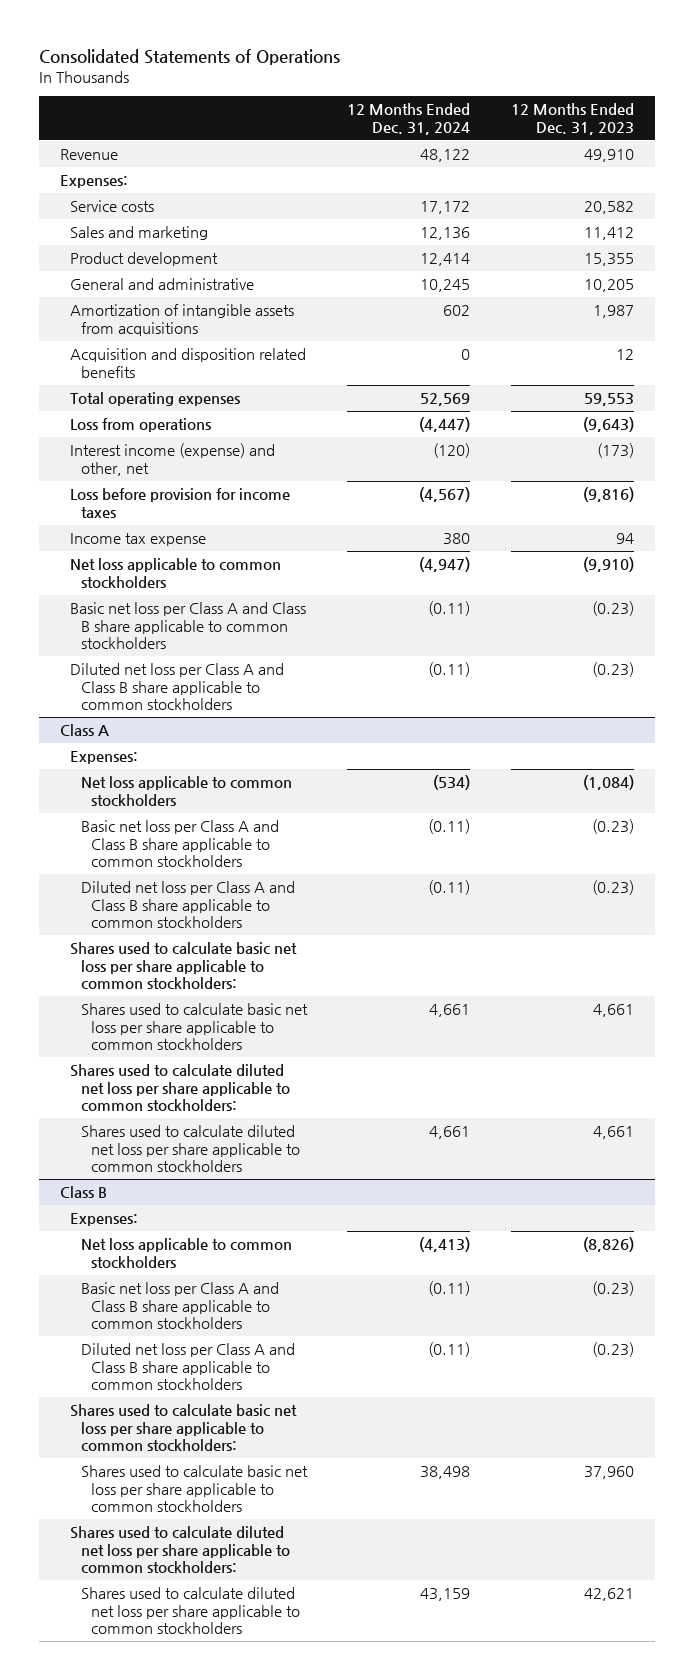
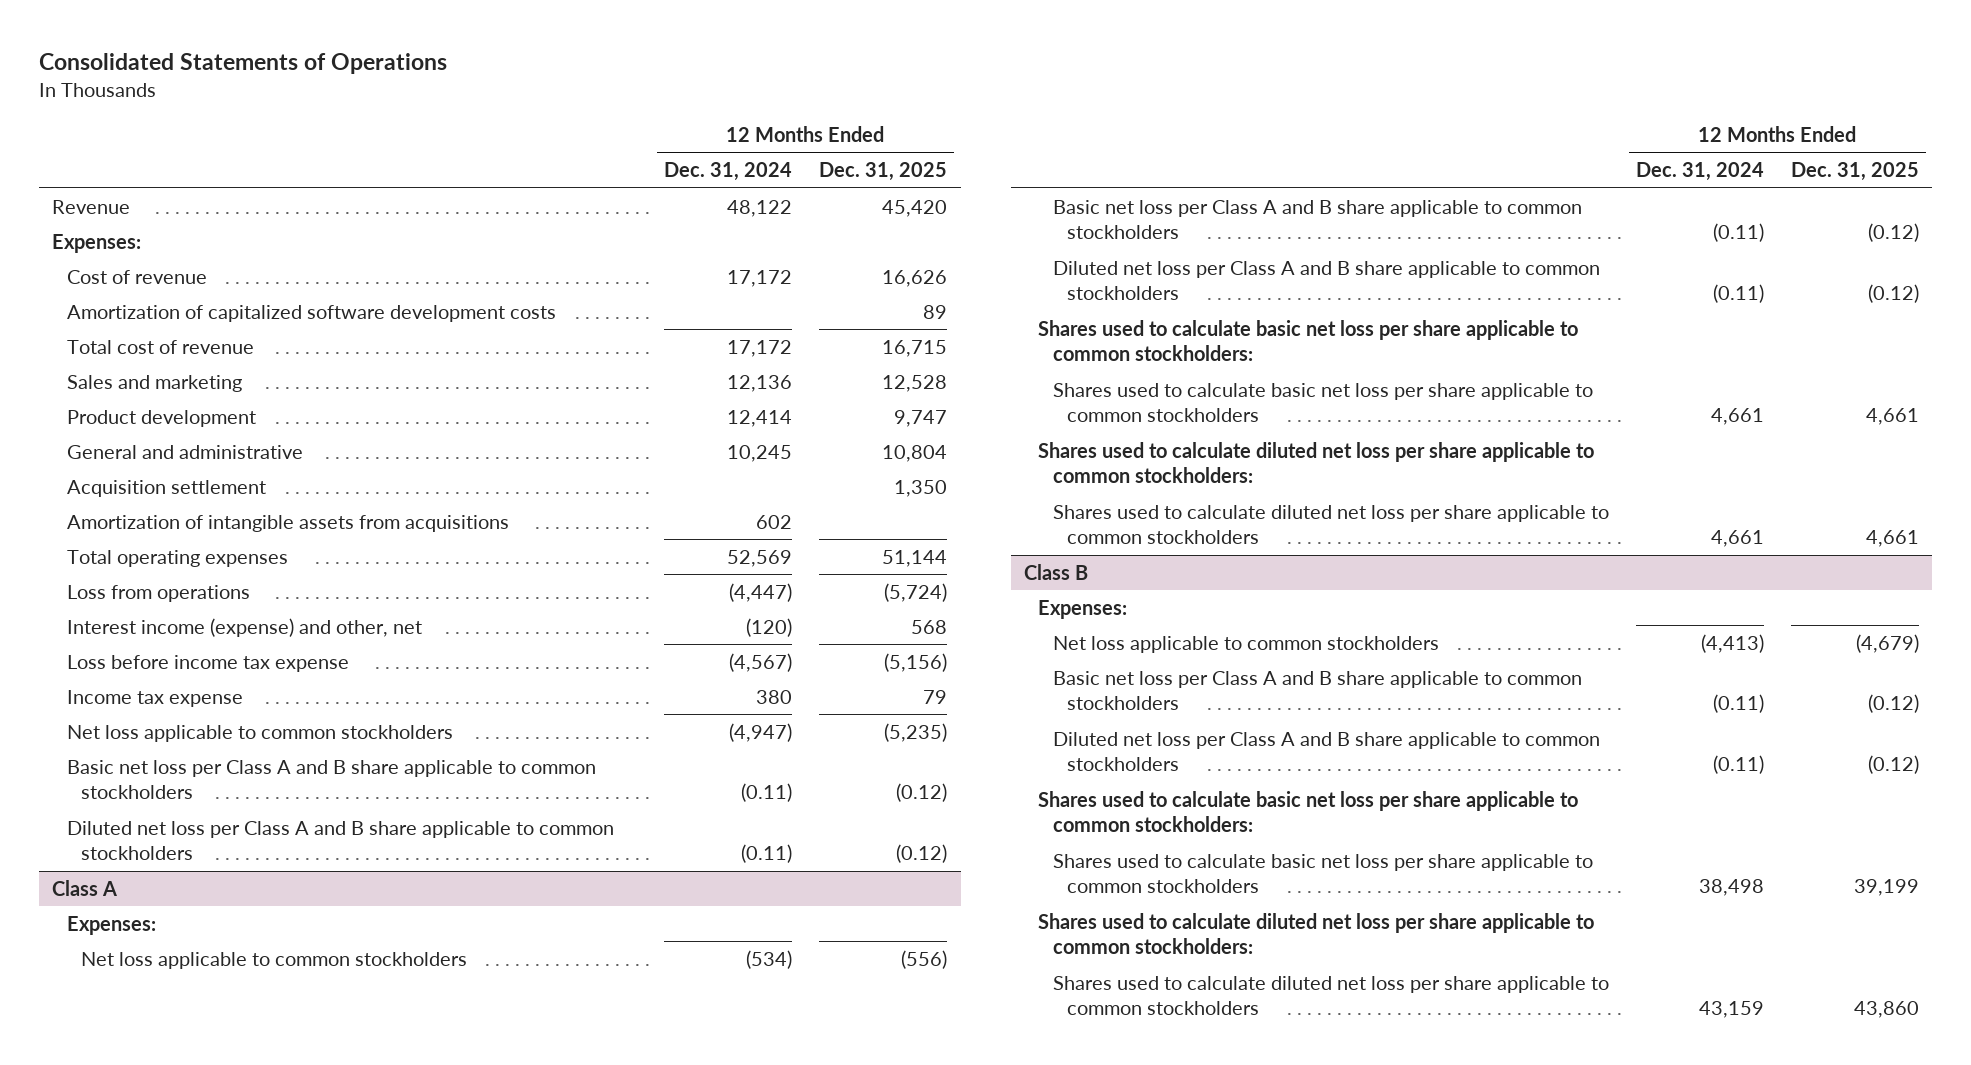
- | 12 Months Ended Dec. 31, 2024 | 12 Months Ended Dec. 31, 2023
+ | 12 Months Ended Dec. 31, 2024 | 12 Months Ended Dec. 31, 2025
- Service costs | 17,172 | 20,582
+ Cost of revenue | 17,172 | 16,626
+ Amortization of capitalized software development costs | | 89
+ Total cost of revenue | 17,172 | 16,715
+ Acquisition settlement | | 1,350
- Acquisition and disposition related benefits | 0 | 12
- Loss before provision for income taxes | (4,567) | (9,816)
+ Loss before income tax expense | (4,567) | (5,156)
- Basic net loss per Class A and Class B share applicable to common stockholders | (0.11) | (0.23)
- Diluted net loss per Class A and Class B share applicable to common stockholders | (0.11) | (0.23)
+ Basic net loss per Class A and B share applicable to common stockholders | (0.11) | (0.12)
+ Diluted net loss per Class A and B share applicable to common stockholders | (0.11) | (0.12)
@ Class A
- Basic net loss per Class A and Class B share applicable to common stockholders | (0.11) | (0.23)
- Diluted net loss per Class A and Class B share applicable to common stockholders | (0.11) | (0.23)
+ Basic net loss per Class A and B share applicable to common stockholders | (0.11) | (0.12)
+ Diluted net loss per Class A and B share applicable to common stockholders | (0.11) | (0.12)
@ Class B
- Basic net loss per Class A and Class B share applicable to common stockholders | (0.11) | (0.23)
- Diluted net loss per Class A and Class B share applicable to common stockholders | (0.11) | (0.23)
+ Basic net loss per Class A and B share applicable to common stockholders | (0.11) | (0.12)
+ Diluted net loss per Class A and B share applicable to common stockholders | (0.11) | (0.12)

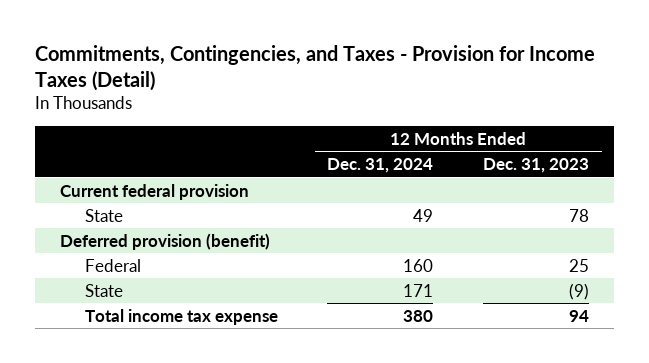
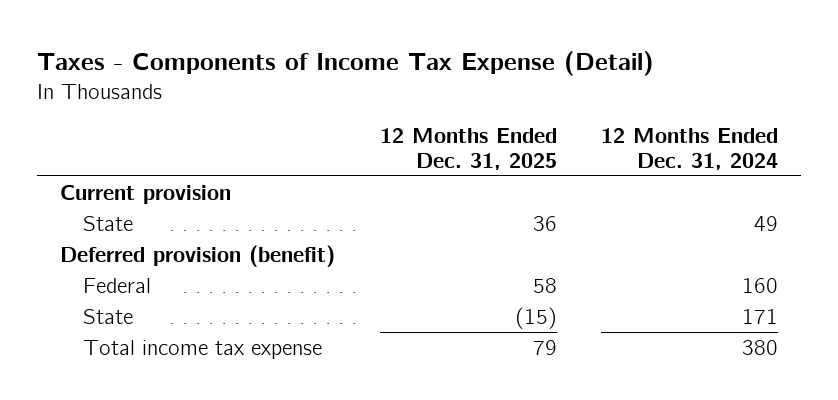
- Commitments, Contingencies, and Taxes - Provision for Income Taxes (Detail)
+ Taxes - Components of Income Tax Expense (Detail)
- | 12 Months Ended Dec. 31, 2024 | 12 Months Ended Dec. 31, 2023
+ | 12 Months Ended Dec. 31, 2025 | 12 Months Ended Dec. 31, 2024
- Current federal provision
+ Current provision

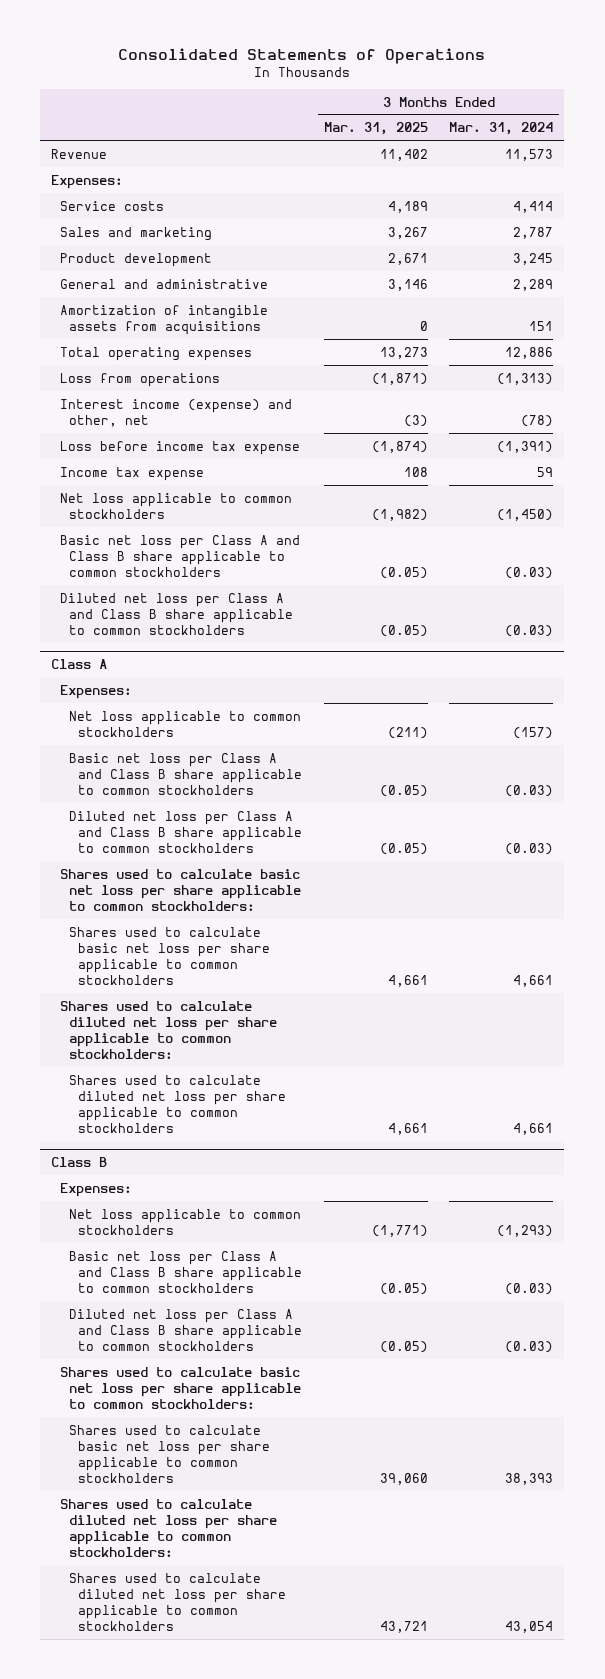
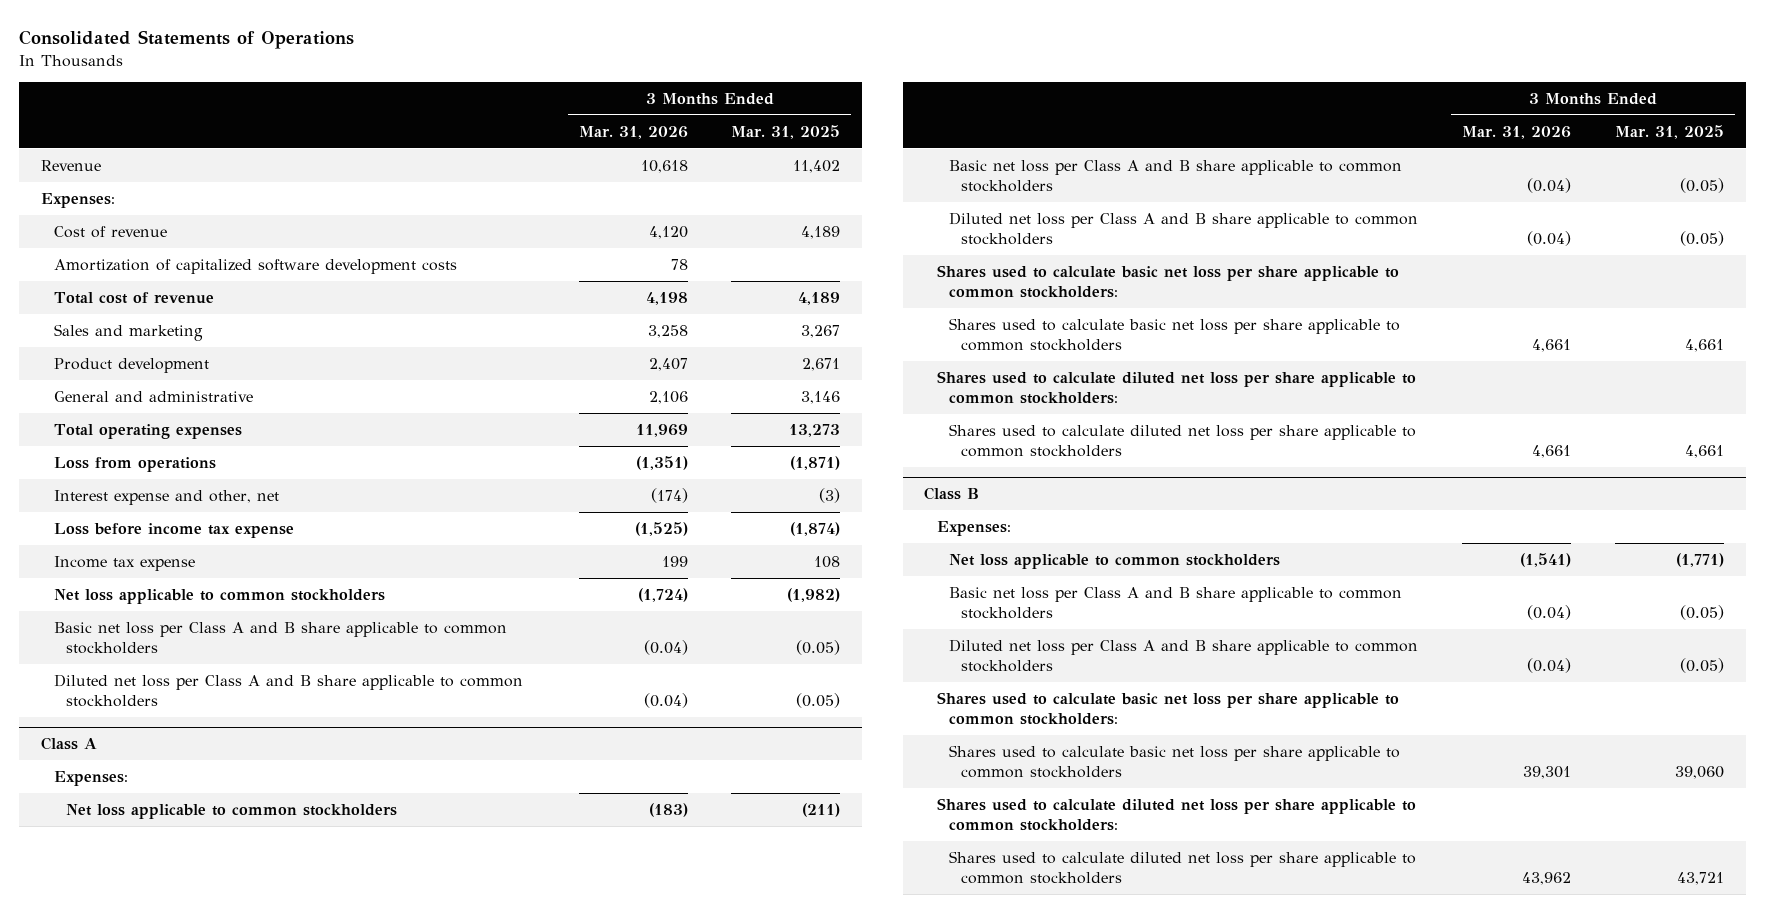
- | 3 Months Ended Mar. 31, 2025 | 3 Months Ended Mar. 31, 2024
+ | 3 Months Ended Mar. 31, 2026 | 3 Months Ended Mar. 31, 2025
- Service costs | 4,189 | 4,414
+ Cost of revenue | 4,120 | 4,189
+ Amortization of capitalized software development costs | 78 |
+ Total cost of revenue | 4,198 | 4,189
- Amortization of intangible assets from acquisitions | 0 | 151
- Interest income (expense) and other, net | (3) | (78)
+ Interest expense and other, net | (174) | (3)
- Basic net loss per Class A and Class B share applicable to common stockholders | (0.05) | (0.03)
- Diluted net loss per Class A and Class B share applicable to common stockholders | (0.05) | (0.03)
+ Basic net loss per Class A and B share applicable to common stockholders | (0.04) | (0.05)
+ Diluted net loss per Class A and B share applicable to common stockholders | (0.04) | (0.05)
@ Class A
- Basic net loss per Class A and Class B share applicable to common stockholders | (0.05) | (0.03)
- Diluted net loss per Class A and Class B share applicable to common stockholders | (0.05) | (0.03)
+ Basic net loss per Class A and B share applicable to common stockholders | (0.04) | (0.05)
+ Diluted net loss per Class A and B share applicable to common stockholders | (0.04) | (0.05)
@ Class B
- Basic net loss per Class A and Class B share applicable to common stockholders | (0.05) | (0.03)
- Diluted net loss per Class A and Class B share applicable to common stockholders | (0.05) | (0.03)
+ Basic net loss per Class A and B share applicable to common stockholders | (0.04) | (0.05)
+ Diluted net loss per Class A and B share applicable to common stockholders | (0.04) | (0.05)

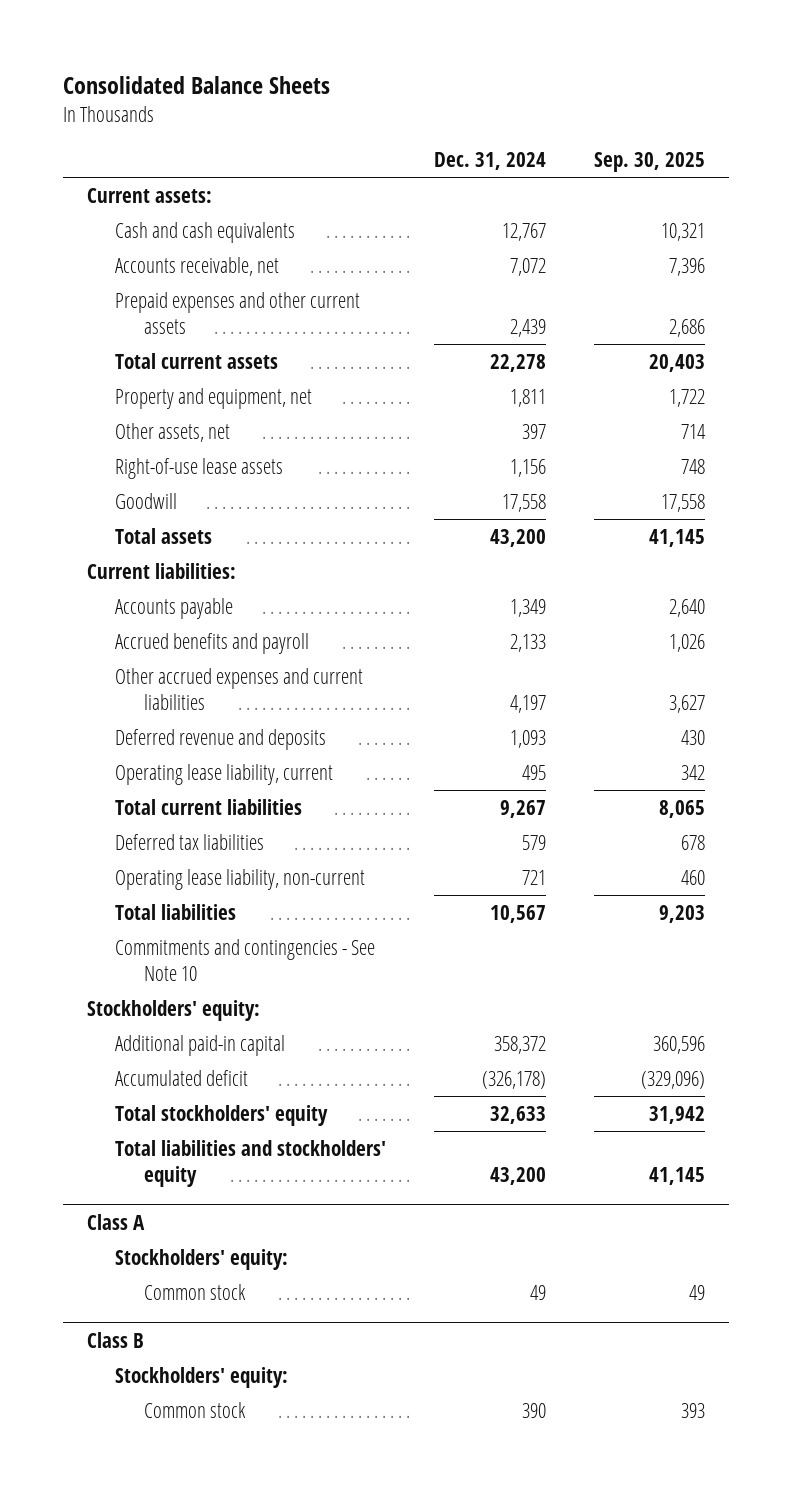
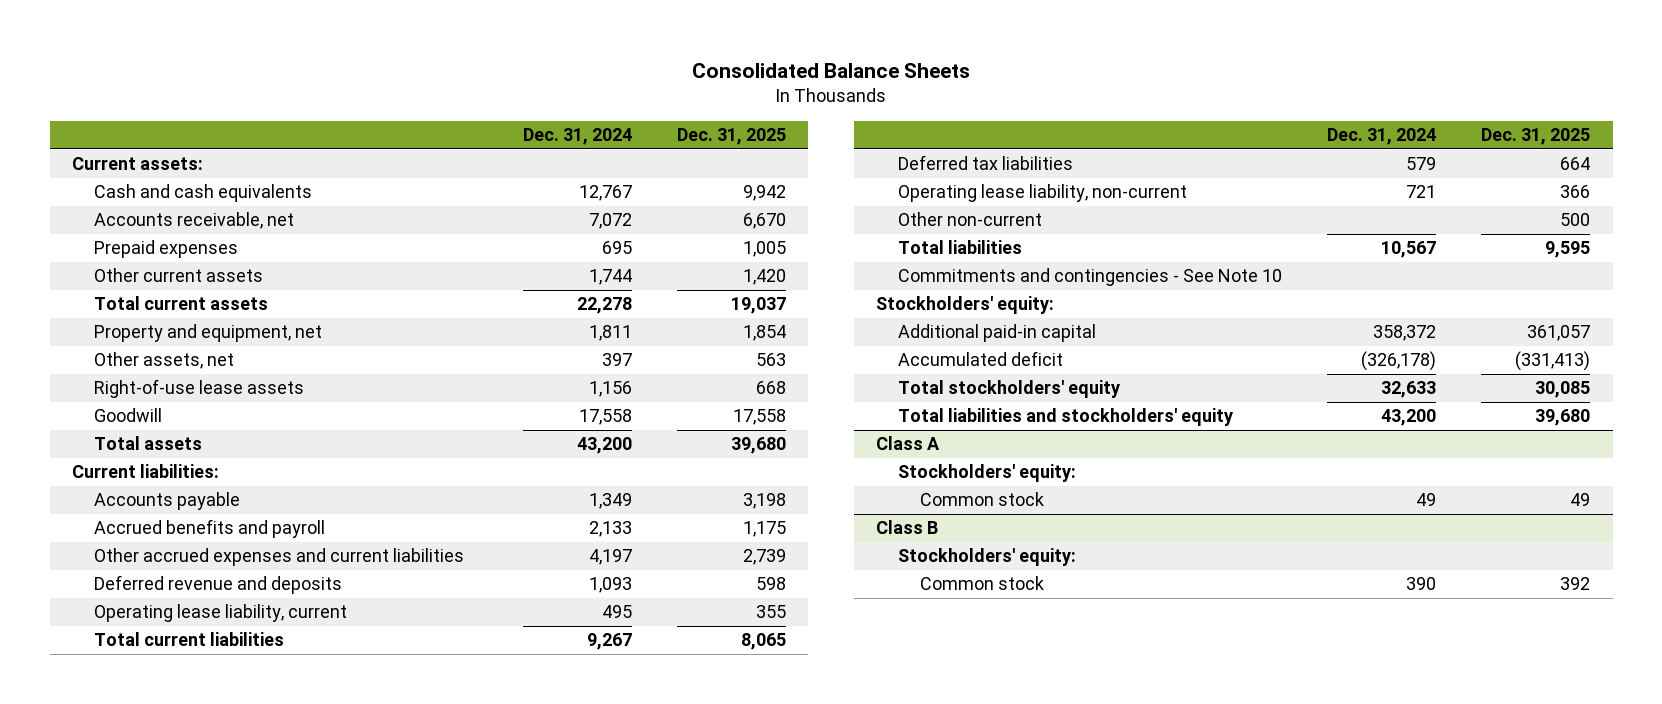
- | Dec. 31, 2024 | Sep. 30, 2025
+ | Dec. 31, 2024 | Dec. 31, 2025
- Prepaid expenses and other current assets | 2,439 | 2,686
+ Prepaid expenses | 695 | 1,005
+ Other current assets | 1,744 | 1,420
+ Other non-current | | 500

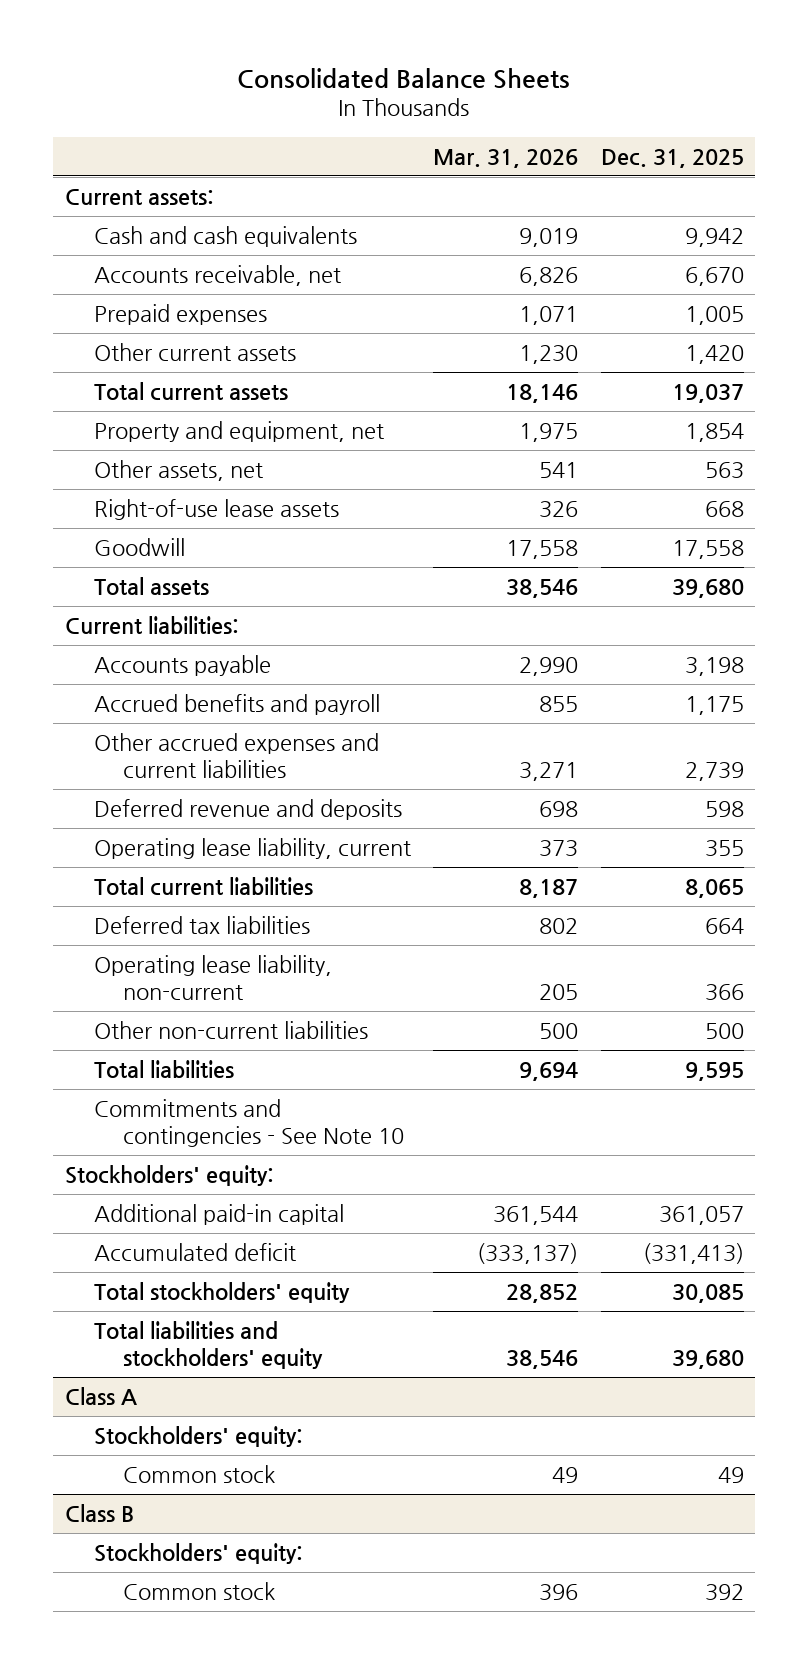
- | Dec. 31, 2024 | Dec. 31, 2025
+ | Mar. 31, 2026 | Dec. 31, 2025
- Other non-current | | 500
+ Other non-current liabilities | 500 | 500

